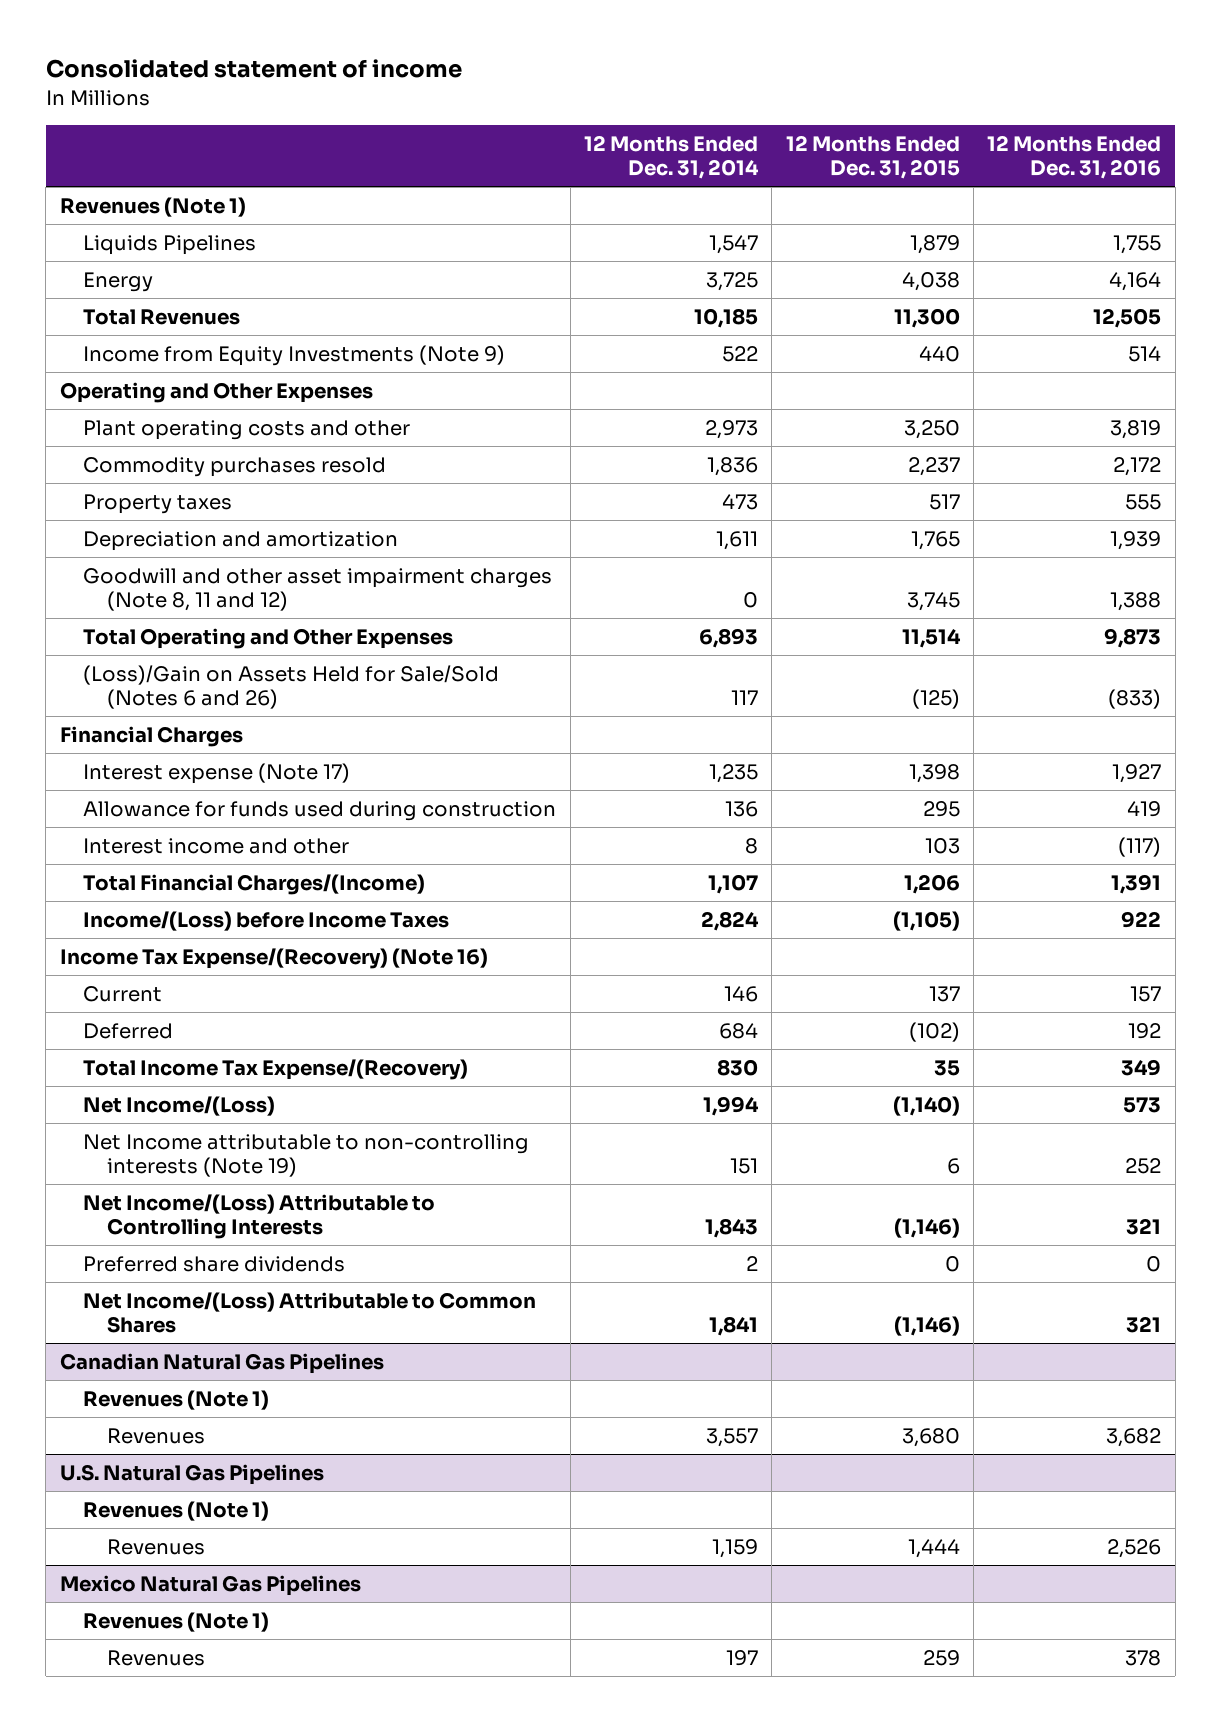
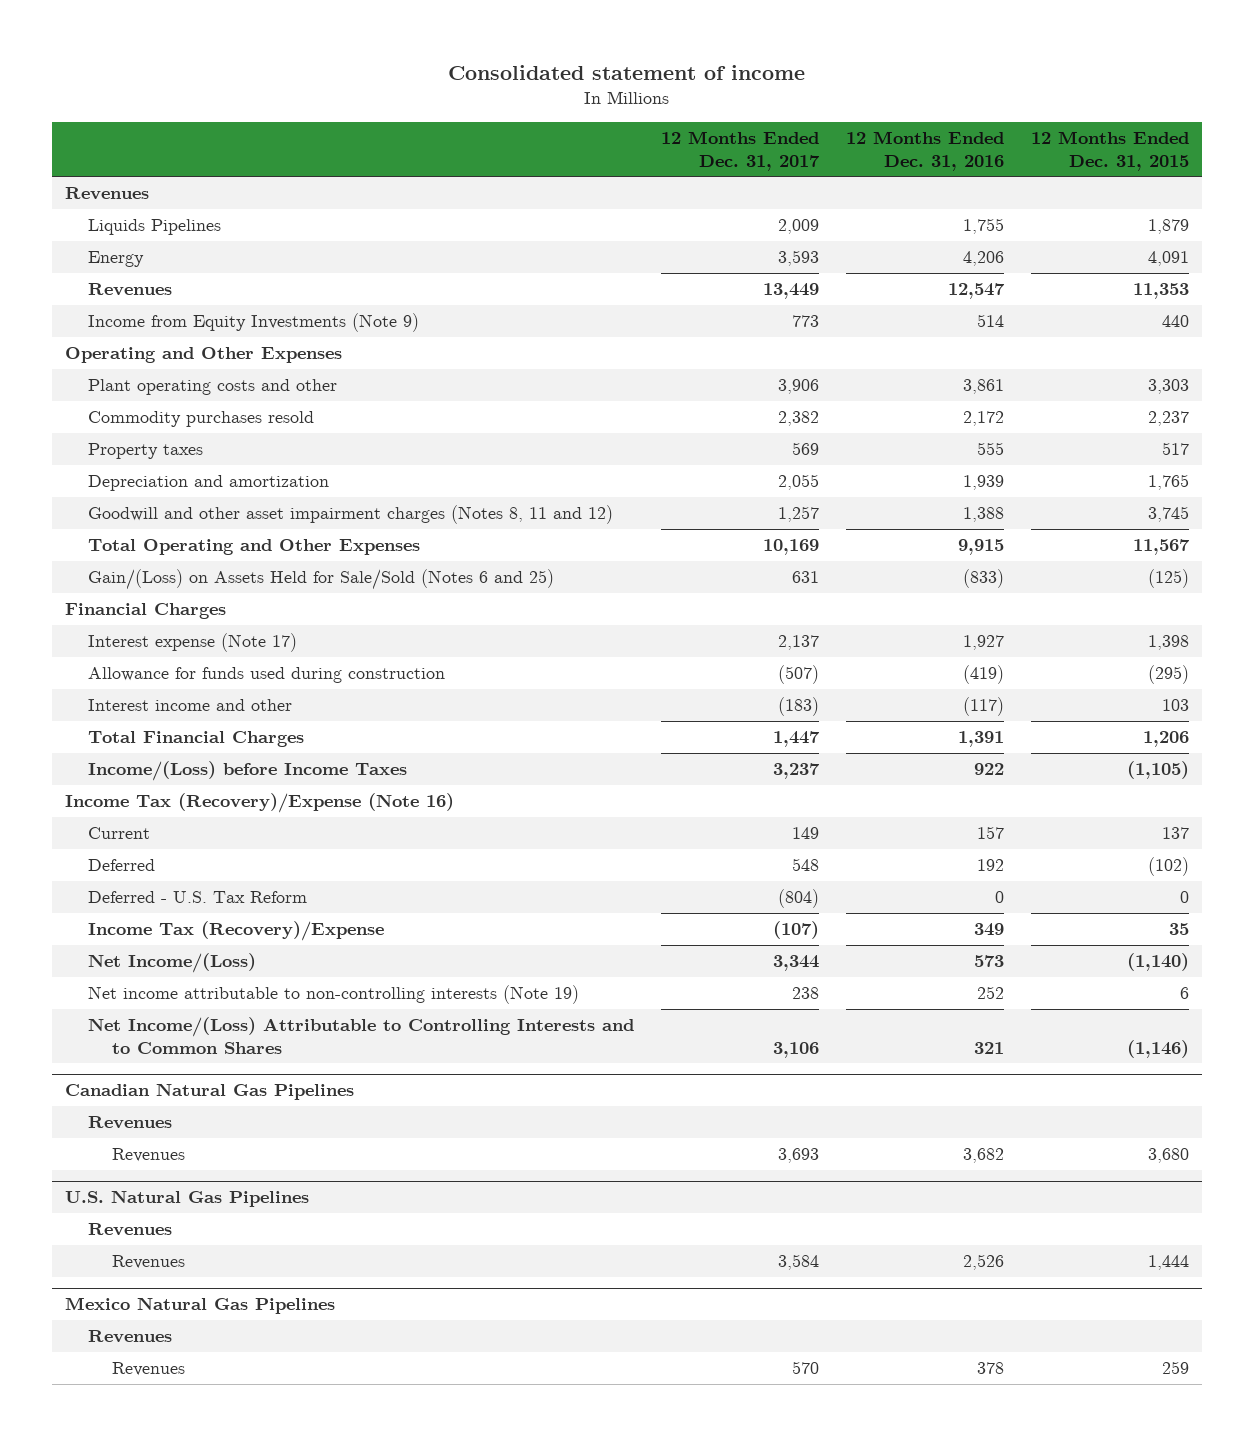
- | 12 Months Ended Dec. 31, 2014 | 12 Months Ended Dec. 31, 2015 | 12 Months Ended Dec. 31, 2016
+ | 12 Months Ended Dec. 31, 2017 | 12 Months Ended Dec. 31, 2016 | 12 Months Ended Dec. 31, 2015
- Revenues (Note 1)
+ Revenues
- Energy | 3,725 | 4,038 | 4,164
- Total Revenues | 10,185 | 11,300 | 12,505
+ Energy | 3,593 | 4,206 | 4,091
+ Revenues | 13,449 | 12,547 | 11,353
- Plant operating costs and other | 2,973 | 3,250 | 3,819
+ Plant operating costs and other | 3,906 | 3,861 | 3,303
- Goodwill and other asset impairment charges (Note 8, 11 and 12) | 0 | 3,745 | 1,388
- Total Operating and Other Expenses | 6,893 | 11,514 | 9,873
- (Loss)/Gain on Assets Held for Sale/Sold (Notes 6 and 26) | 117 | (125) | (833)
+ Goodwill and other asset impairment charges (Notes 8, 11 and 12) | 1,257 | 1,388 | 3,745
+ Total Operating and Other Expenses | 10,169 | 9,915 | 11,567
+ Gain/(Loss) on Assets Held for Sale/Sold (Notes 6 and 25) | 631 | (833) | (125)
- Allowance for funds used during construction | 136 | 295 | 419
+ Allowance for funds used during construction | (507) | (419) | (295)
- Total Financial Charges/(Income) | 1,107 | 1,206 | 1,391
+ Total Financial Charges | 1,447 | 1,391 | 1,206
- Income Tax Expense/(Recovery) (Note 16)
+ Income Tax (Recovery)/Expense (Note 16)
- Total Income Tax Expense/(Recovery) | 830 | 35 | 349
+ Deferred - U.S. Tax Reform | (804) | 0 | 0
+ Income Tax (Recovery)/Expense | (107) | 349 | 35
- Net Income attributable to non-controlling interests (Note 19) | 151 | 6 | 252
- Net Income/(Loss) Attributable to Controlling Interests | 1,843 | (1,146) | 321
- Preferred share dividends | 2 | 0 | 0
- Net Income/(Loss) Attributable to Common Shares | 1,841 | (1,146) | 321
+ Net income attributable to non-controlling interests (Note 19) | 238 | 252 | 6
+ Net Income/(Loss) Attributable to Controlling Interests and to Common Shares | 3,106 | 321 | (1,146)
@ Canadian Natural Gas Pipelines
- Revenues (Note 1)
+ Revenues
@ U.S. Natural Gas Pipelines
- Revenues (Note 1)
+ Revenues
@ Mexico Natural Gas Pipelines
- Revenues (Note 1)
+ Revenues

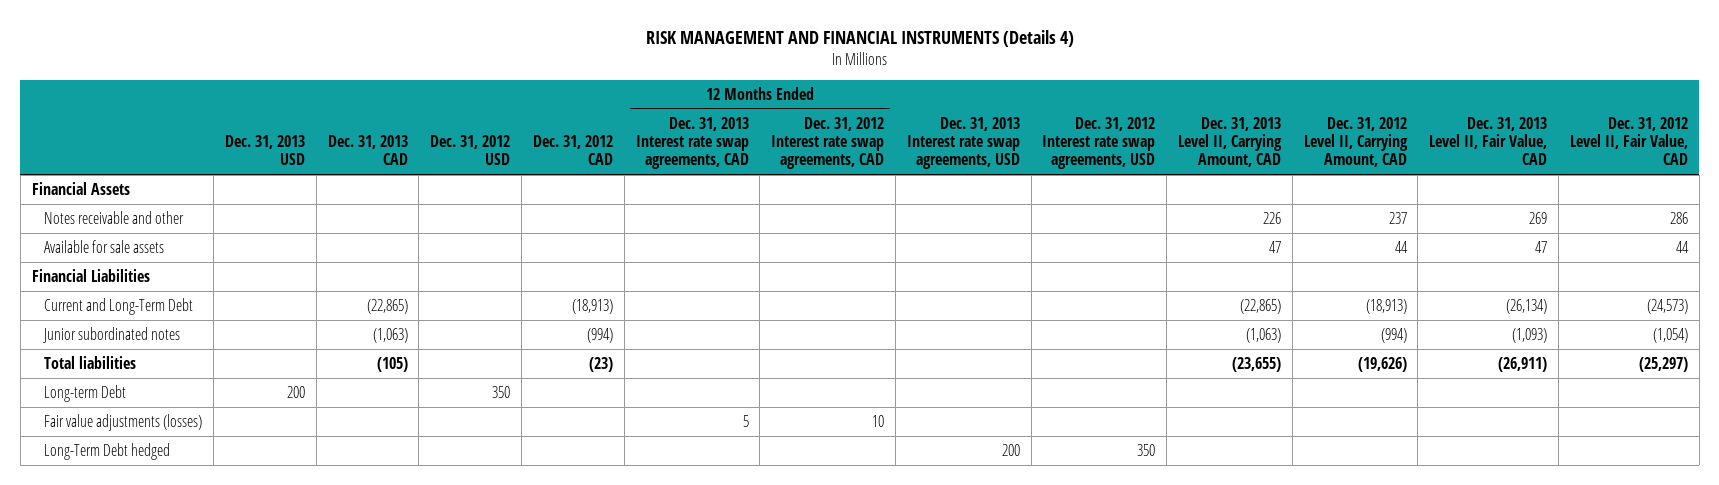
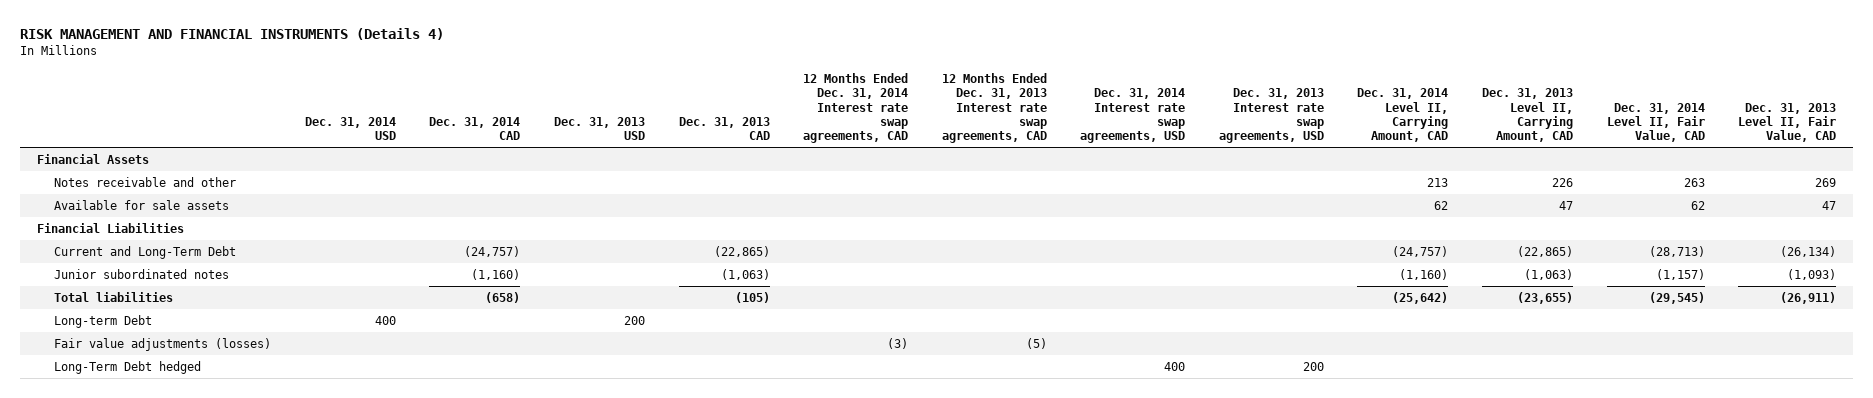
- | Dec. 31, 2013 USD | Dec. 31, 2013 CAD | Dec. 31, 2012 USD | Dec. 31, 2012 CAD | 12 Months Ended Dec. 31, 2013 Interest rate swap agreements, CAD | 12 Months Ended Dec. 31, 2012 Interest rate swap agreements, CAD | Dec. 31, 2013 Interest rate swap agreements, USD | Dec. 31, 2012 Interest rate swap agreements, USD | Dec. 31, 2013 Level II, Carrying Amount, CAD | Dec. 31, 2012 Level II, Carrying Amount, CAD | Dec. 31, 2013 Level II, Fair Value, CAD | Dec. 31, 2012 Level II, Fair Value, CAD
+ | Dec. 31, 2014 USD | Dec. 31, 2014 CAD | Dec. 31, 2013 USD | Dec. 31, 2013 CAD | 12 Months Ended Dec. 31, 2014 Interest rate swap agreements, CAD | 12 Months Ended Dec. 31, 2013 Interest rate swap agreements, CAD | Dec. 31, 2014 Interest rate swap agreements, USD | Dec. 31, 2013 Interest rate swap agreements, USD | Dec. 31, 2014 Level II, Carrying Amount, CAD | Dec. 31, 2013 Level II, Carrying Amount, CAD | Dec. 31, 2014 Level II, Fair Value, CAD | Dec. 31, 2013 Level II, Fair Value, CAD
- Fair value adjustments (losses) | | | | | 5 | 10 | | | | | |
+ Fair value adjustments (losses) | | | | | (3) | (5) | | | | | |

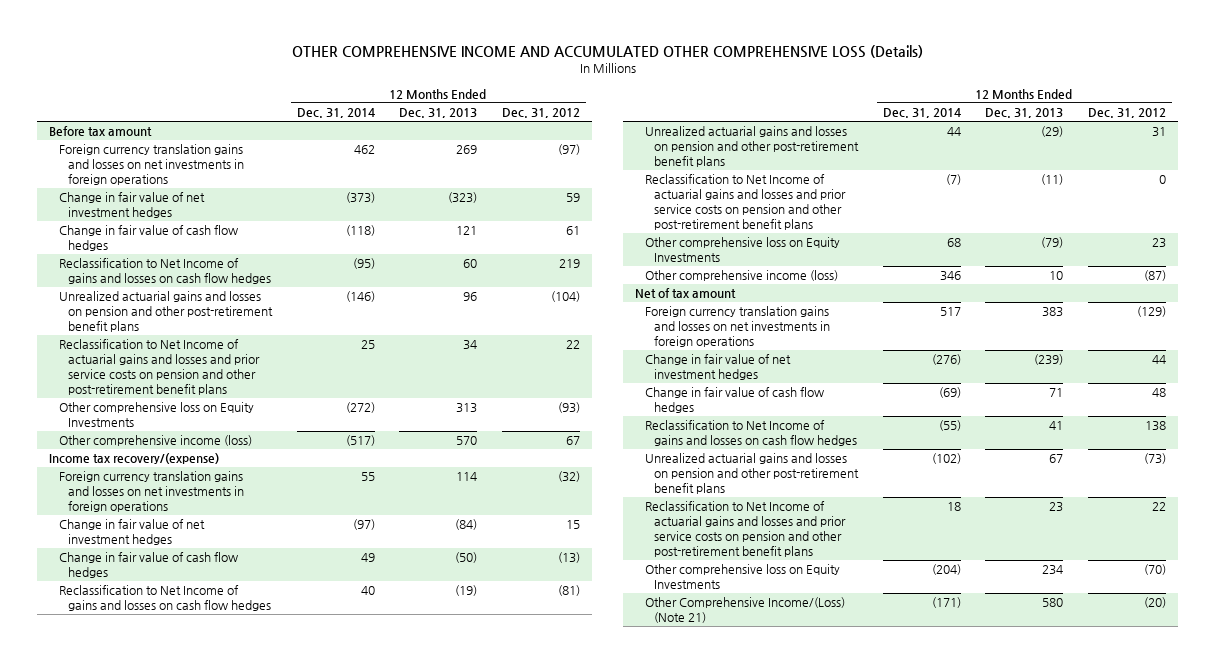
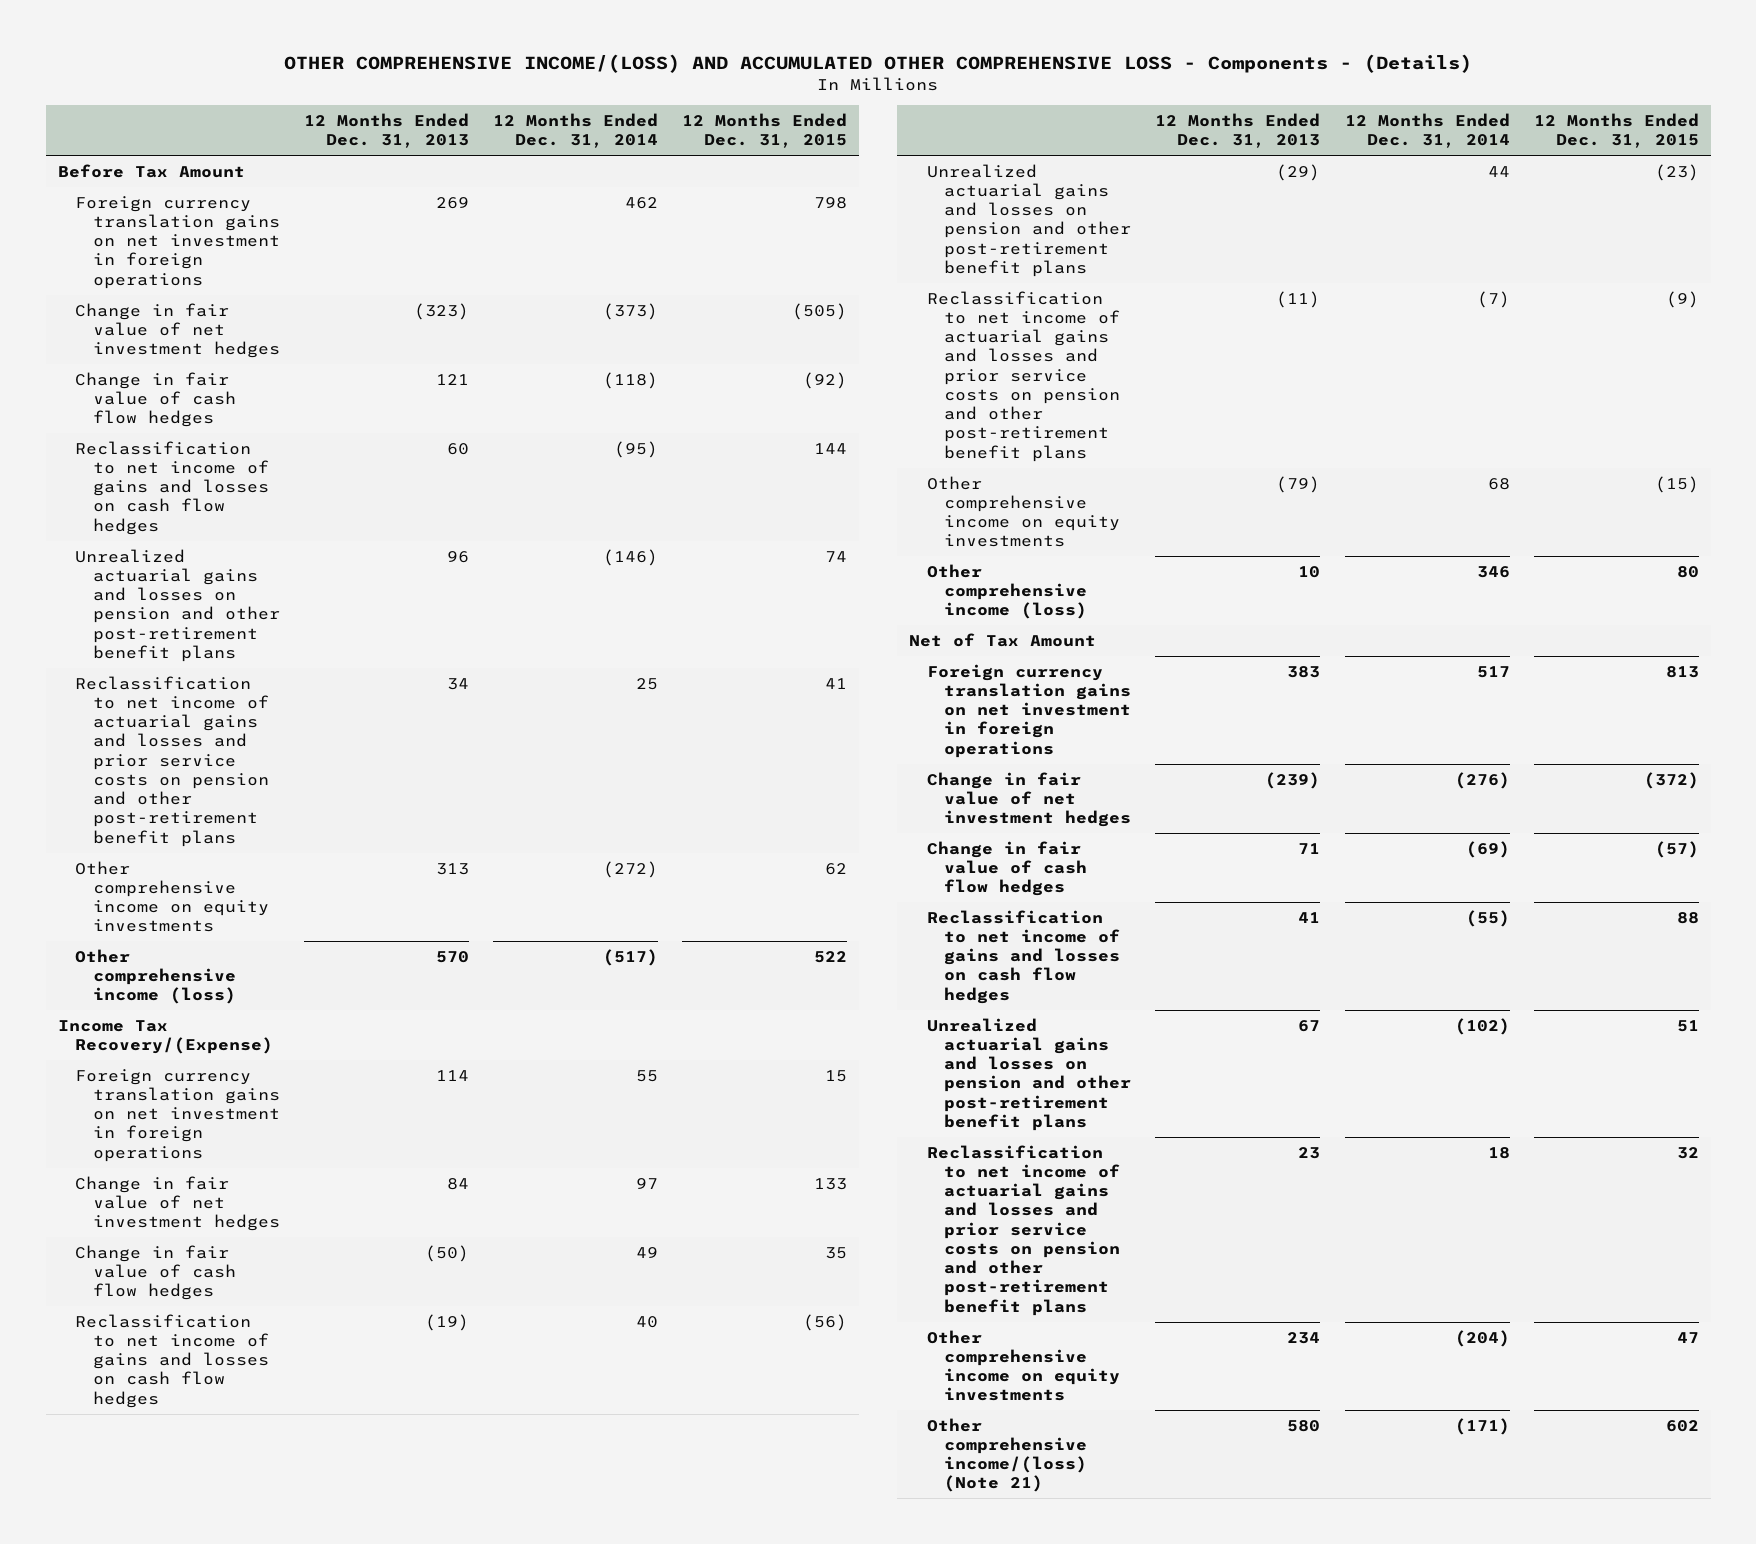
- OTHER COMPREHENSIVE INCOME AND ACCUMULATED OTHER COMPREHENSIVE LOSS (Details)
+ OTHER COMPREHENSIVE INCOME/(LOSS) AND ACCUMULATED OTHER COMPREHENSIVE LOSS - Components - (Details)
- | 12 Months Ended Dec. 31, 2014 | 12 Months Ended Dec. 31, 2013 | 12 Months Ended Dec. 31, 2012
+ | 12 Months Ended Dec. 31, 2013 | 12 Months Ended Dec. 31, 2014 | 12 Months Ended Dec. 31, 2015
- Before tax amount
- Foreign currency translation gains and losses on net investments in foreign operations | 462 | 269 | (97)
+ Before Tax Amount
+ Foreign currency translation gains on net investment in foreign operations | 269 | 462 | 798
- Reclassification to Net Income of gains and losses on cash flow hedges | (95) | 60 | 219
+ Reclassification to net income of gains and losses on cash flow hedges | 60 | (95) | 144
- Reclassification to Net Income of actuarial gains and losses and prior service costs on pension and other post-retirement benefit plans | 25 | 34 | 22
- Other comprehensive loss on Equity Investments | (272) | 313 | (93)
+ Reclassification to net income of actuarial gains and losses and prior service costs on pension and other post-retirement benefit plans | 34 | 25 | 41
+ Other comprehensive income on equity investments | 313 | (272) | 62
- Income tax recovery/(expense)
- Foreign currency translation gains and losses on net investments in foreign operations | 55 | 114 | (32)
- Change in fair value of net investment hedges | (97) | (84) | 15
+ Income Tax Recovery/(Expense)
+ Foreign currency translation gains on net investment in foreign operations | 114 | 55 | 15
+ Change in fair value of net investment hedges | 84 | 97 | 133
- Reclassification to Net Income of gains and losses on cash flow hedges | 40 | (19) | (81)
+ Reclassification to net income of gains and losses on cash flow hedges | (19) | 40 | (56)
- Reclassification to Net Income of actuarial gains and losses and prior service costs on pension and other post-retirement benefit plans | (7) | (11) | 0
- Other comprehensive loss on Equity Investments | 68 | (79) | 23
+ Reclassification to net income of actuarial gains and losses and prior service costs on pension and other post-retirement benefit plans | (11) | (7) | (9)
+ Other comprehensive income on equity investments | (79) | 68 | (15)
- Net of tax amount
- Foreign currency translation gains and losses on net investments in foreign operations | 517 | 383 | (129)
+ Net of Tax Amount
+ Foreign currency translation gains on net investment in foreign operations | 383 | 517 | 813
- Reclassification to Net Income of gains and losses on cash flow hedges | (55) | 41 | 138
+ Reclassification to net income of gains and losses on cash flow hedges | 41 | (55) | 88
- Reclassification to Net Income of actuarial gains and losses and prior service costs on pension and other post-retirement benefit plans | 18 | 23 | 22
- Other comprehensive loss on Equity Investments | (204) | 234 | (70)
- Other Comprehensive Income/(Loss) (Note 21) | (171) | 580 | (20)
+ Reclassification to net income of actuarial gains and losses and prior service costs on pension and other post-retirement benefit plans | 23 | 18 | 32
+ Other comprehensive income on equity investments | 234 | (204) | 47
+ Other comprehensive income/(loss) (Note 21) | 580 | (171) | 602

